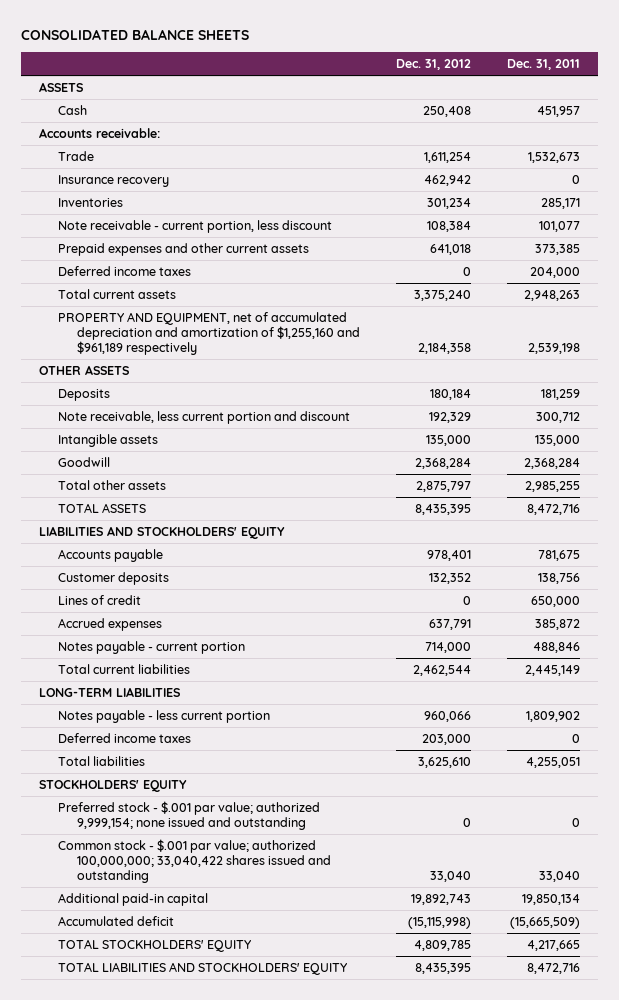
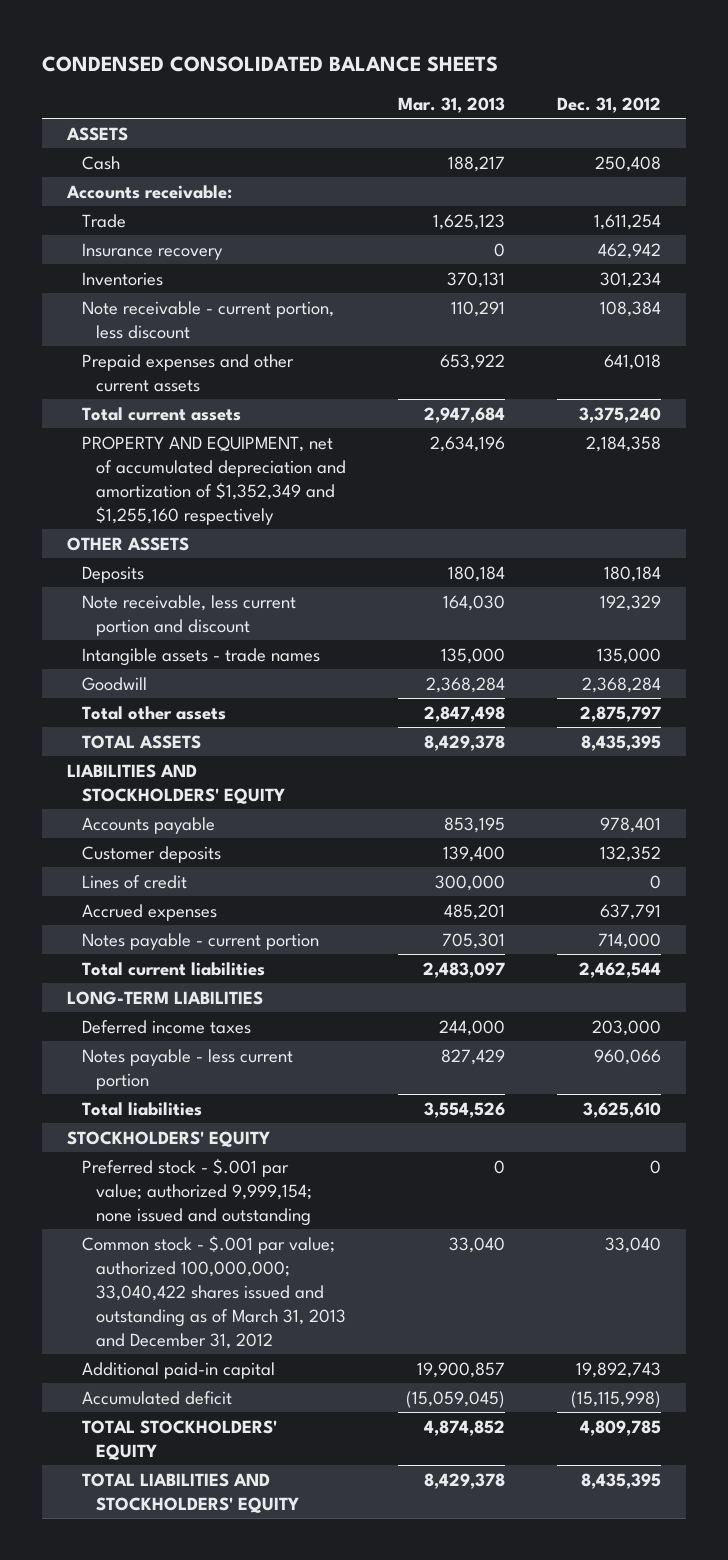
- CONSOLIDATED BALANCE SHEETS
+ CONDENSED CONSOLIDATED BALANCE SHEETS
- | Dec. 31, 2012 | Dec. 31, 2011
+ | Mar. 31, 2013 | Dec. 31, 2012
- Deferred income taxes | 0 | 204,000
- PROPERTY AND EQUIPMENT, net of accumulated depreciation and amortization of $1,255,160 and $961,189 respectively | 2,184,358 | 2,539,198
+ PROPERTY AND EQUIPMENT, net of accumulated depreciation and amortization of $1,352,349 and $1,255,160 respectively | 2,634,196 | 2,184,358
- Intangible assets | 135,000 | 135,000
+ Intangible assets - trade names | 135,000 | 135,000
moved down: Notes payable - less current portion | 827,429 | 960,066
- Common stock - $.001 par value; authorized 100,000,000; 33,040,422 shares issued and outstanding | 33,040 | 33,040
+ Common stock - $.001 par value; authorized 100,000,000; 33,040,422 shares issued and outstanding as of March 31, 2013 and December 31, 2012 | 33,040 | 33,040

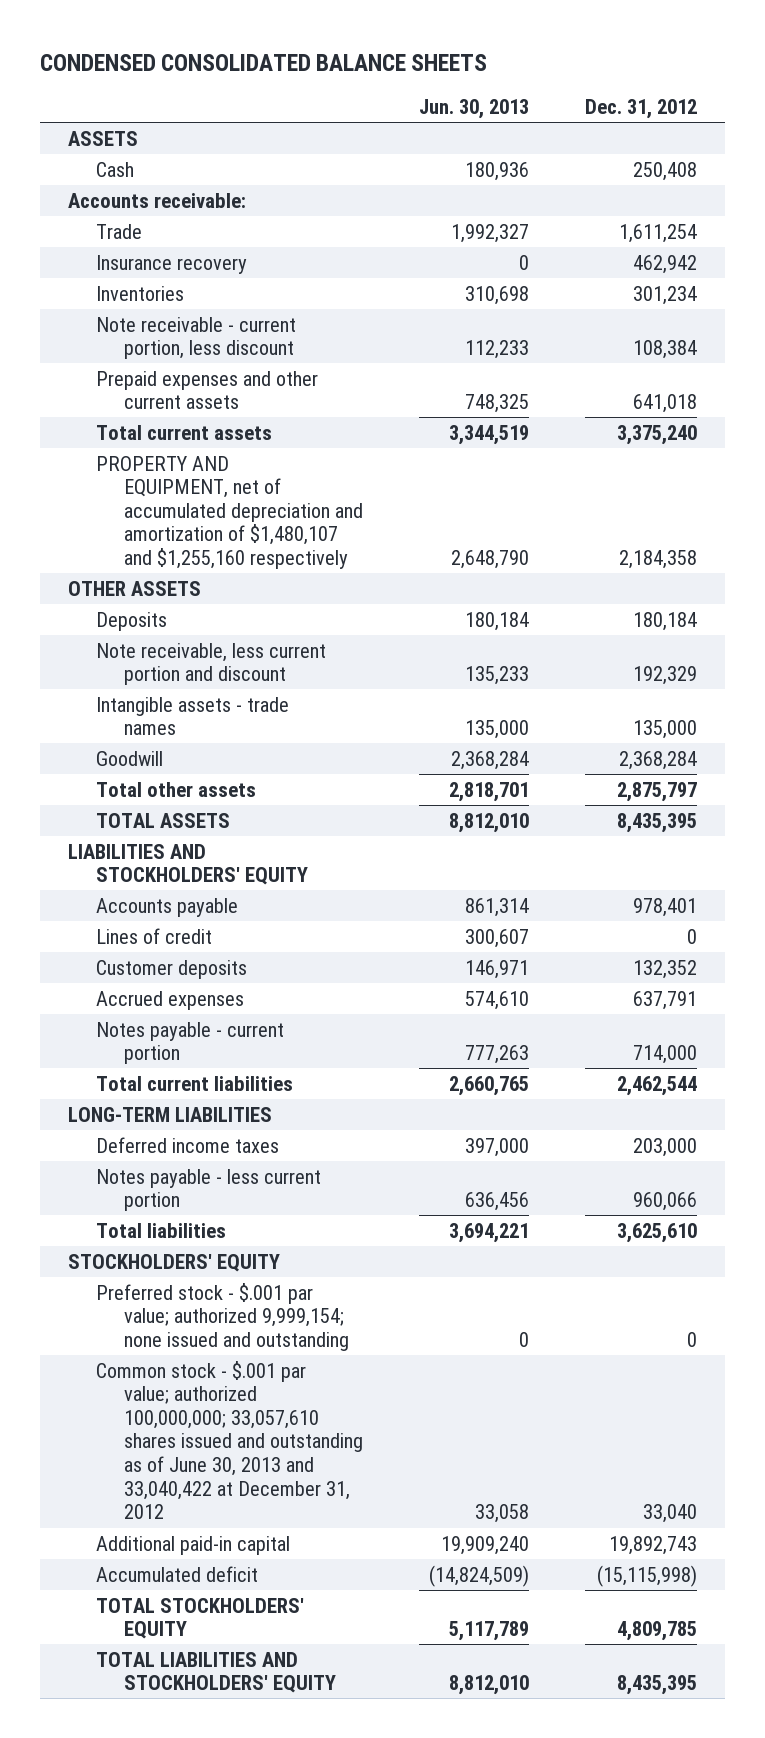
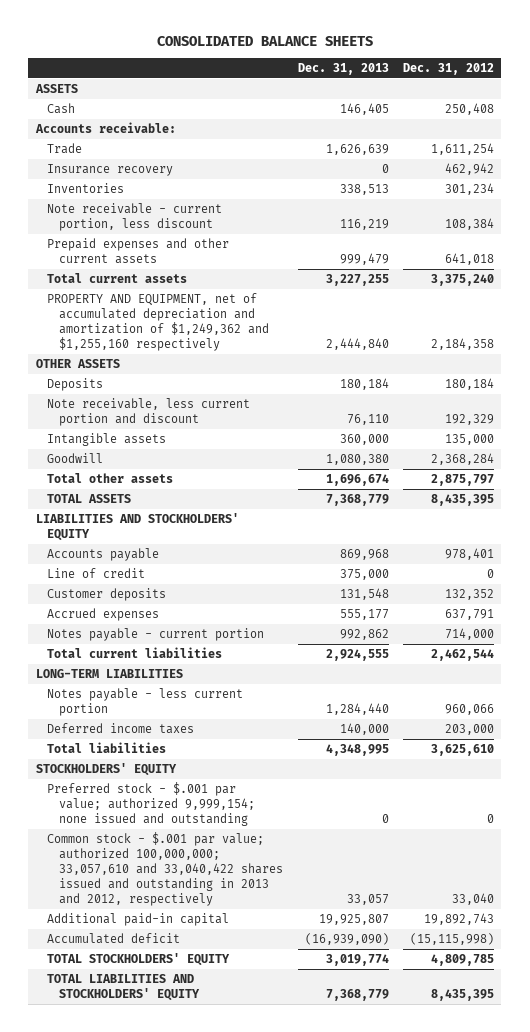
- CONDENSED CONSOLIDATED BALANCE SHEETS
+ CONSOLIDATED BALANCE SHEETS
- | Jun. 30, 2013 | Dec. 31, 2012
+ | Dec. 31, 2013 | Dec. 31, 2012
- PROPERTY AND EQUIPMENT, net of accumulated depreciation and amortization of $1,480,107 and $1,255,160 respectively | 2,648,790 | 2,184,358
+ PROPERTY AND EQUIPMENT, net of accumulated depreciation and amortization of $1,249,362 and $1,255,160 respectively | 2,444,840 | 2,184,358
- Intangible assets - trade names | 135,000 | 135,000
+ Intangible assets | 360,000 | 135,000
- Lines of credit | 300,607 | 0
+ Line of credit | 375,000 | 0
moved down: Deferred income taxes | 140,000 | 203,000
- Common stock - $.001 par value; authorized 100,000,000; 33,057,610 shares issued and outstanding as of June 30, 2013 and 33,040,422 at December 31, 2012 | 33,058 | 33,040
+ Common stock - $.001 par value; authorized 100,000,000; 33,057,610 and 33,040,422 shares issued and outstanding in 2013 and 2012, respectively | 33,057 | 33,040

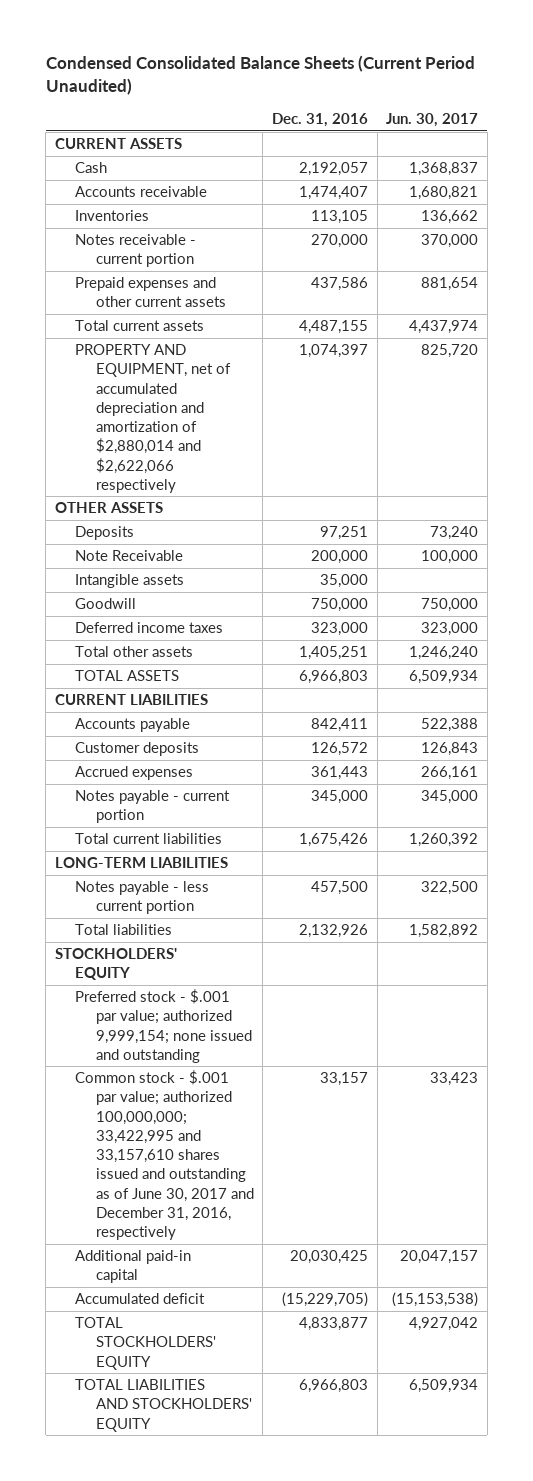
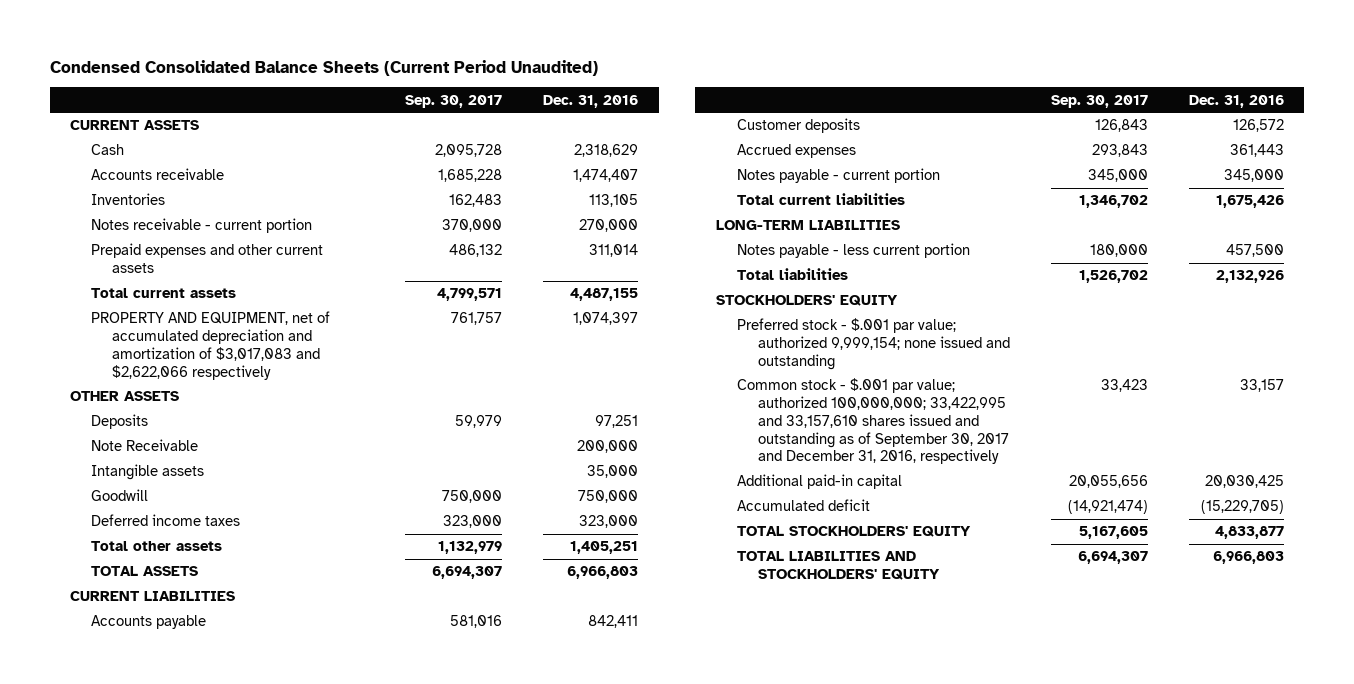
- | Dec. 31, 2016 | Jun. 30, 2017
+ | Sep. 30, 2017 | Dec. 31, 2016
- Cash | 2,192,057 | 1,368,837
+ Cash | 2,095,728 | 2,318,629
- Prepaid expenses and other current assets | 437,586 | 881,654
+ Prepaid expenses and other current assets | 486,132 | 311,014
- PROPERTY AND EQUIPMENT, net of accumulated depreciation and amortization of $2,880,014 and $2,622,066 respectively | 1,074,397 | 825,720
+ PROPERTY AND EQUIPMENT, net of accumulated depreciation and amortization of $3,017,083 and $2,622,066 respectively | 761,757 | 1,074,397
- Common stock - $.001 par value; authorized 100,000,000; 33,422,995 and 33,157,610 shares issued and outstanding as of June 30, 2017 and December 31, 2016, respectively | 33,157 | 33,423
+ Common stock - $.001 par value; authorized 100,000,000; 33,422,995 and 33,157,610 shares issued and outstanding as of September 30, 2017 and December 31, 2016, respectively | 33,423 | 33,157

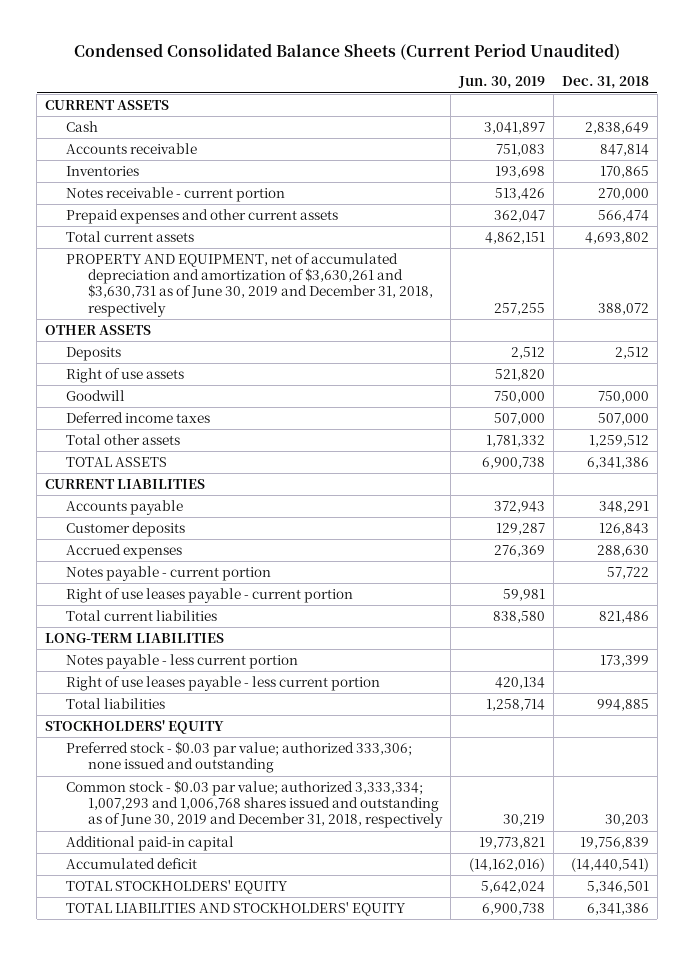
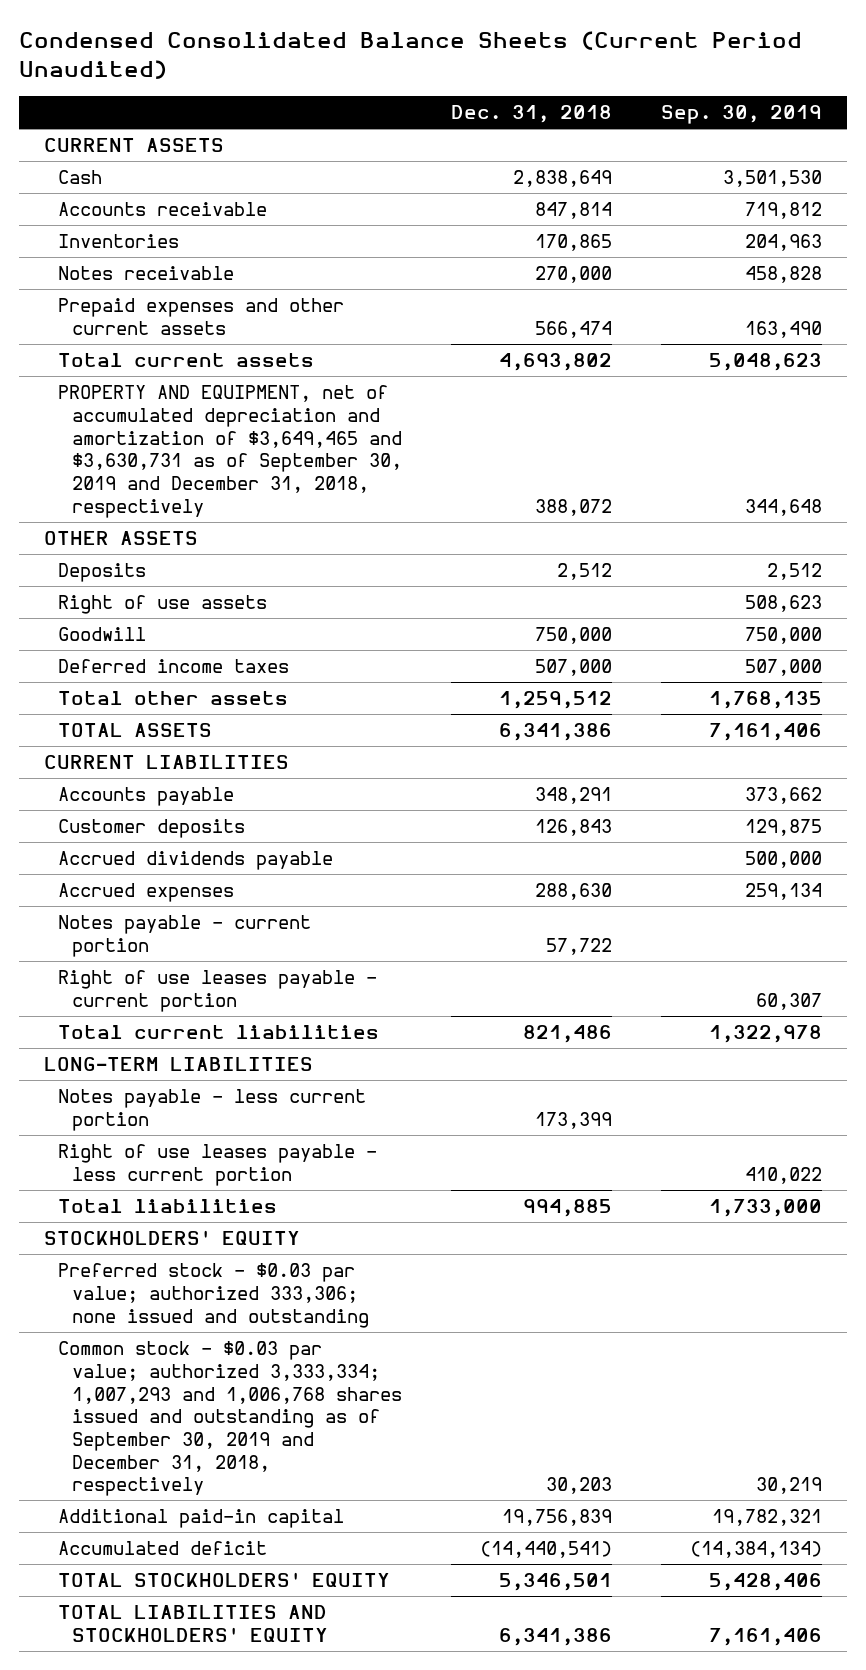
- | Jun. 30, 2019 | Dec. 31, 2018
+ | Dec. 31, 2018 | Sep. 30, 2019
- Notes receivable - current portion | 513,426 | 270,000
+ Notes receivable | 270,000 | 458,828
- PROPERTY AND EQUIPMENT, net of accumulated depreciation and amortization of $3,630,261 and $3,630,731 as of June 30, 2019 and December 31, 2018, respectively | 257,255 | 388,072
+ PROPERTY AND EQUIPMENT, net of accumulated depreciation and amortization of $3,649,465 and $3,630,731 as of September 30, 2019 and December 31, 2018, respectively | 388,072 | 344,648
+ Accrued dividends payable | | 500,000
- Common stock - $0.03 par value; authorized 3,333,334; 1,007,293 and 1,006,768 shares issued and outstanding as of June 30, 2019 and December 31, 2018, respectively | 30,219 | 30,203
+ Common stock - $0.03 par value; authorized 3,333,334; 1,007,293 and 1,006,768 shares issued and outstanding as of September 30, 2019 and December 31, 2018, respectively | 30,203 | 30,219

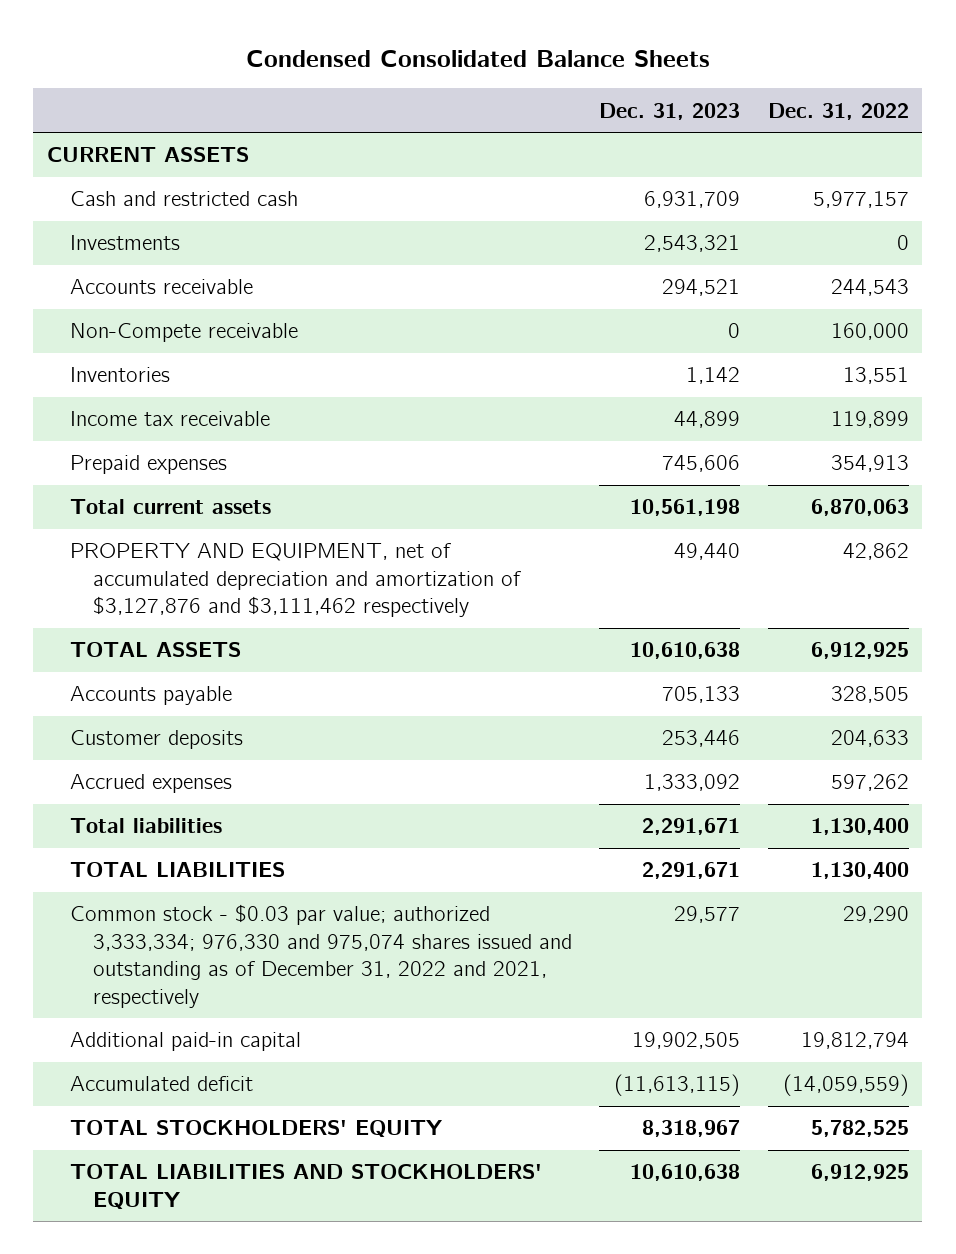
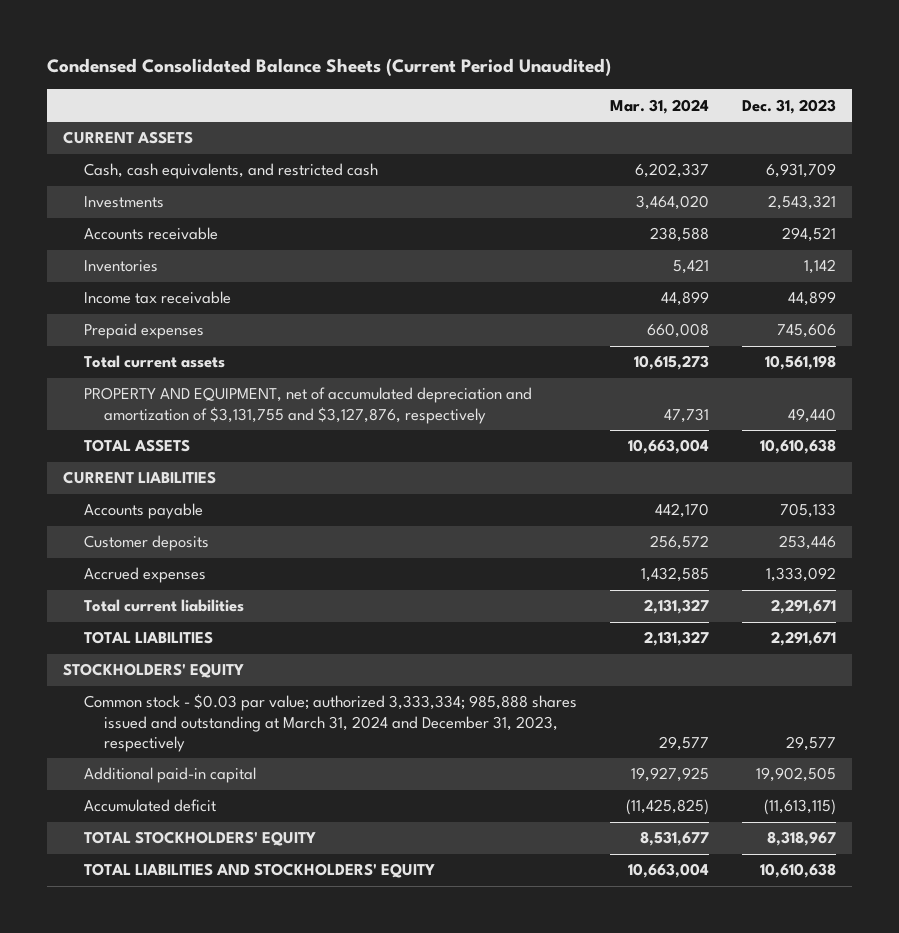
- Condensed Consolidated Balance Sheets
+ Condensed Consolidated Balance Sheets (Current Period Unaudited)
- | Dec. 31, 2023 | Dec. 31, 2022
+ | Mar. 31, 2024 | Dec. 31, 2023
- Cash and restricted cash | 6,931,709 | 5,977,157
+ Cash, cash equivalents, and restricted cash | 6,202,337 | 6,931,709
- Non-Compete receivable | 0 | 160,000
- PROPERTY AND EQUIPMENT, net of accumulated depreciation and amortization of $3,127,876 and $3,111,462 respectively | 49,440 | 42,862
+ PROPERTY AND EQUIPMENT, net of accumulated depreciation and amortization of $3,131,755 and $3,127,876, respectively | 47,731 | 49,440
+ CURRENT LIABILITIES
- Total liabilities | 2,291,671 | 1,130,400
+ Total current liabilities | 2,131,327 | 2,291,671
- Common stock - $0.03 par value; authorized 3,333,334; 976,330 and 975,074 shares issued and outstanding as of December 31, 2022 and 2021, respectively | 29,577 | 29,290
+ STOCKHOLDERS' EQUITY
+ Common stock - $0.03 par value; authorized 3,333,334; 985,888 shares issued and outstanding at March 31, 2024 and December 31, 2023, respectively | 29,577 | 29,577

